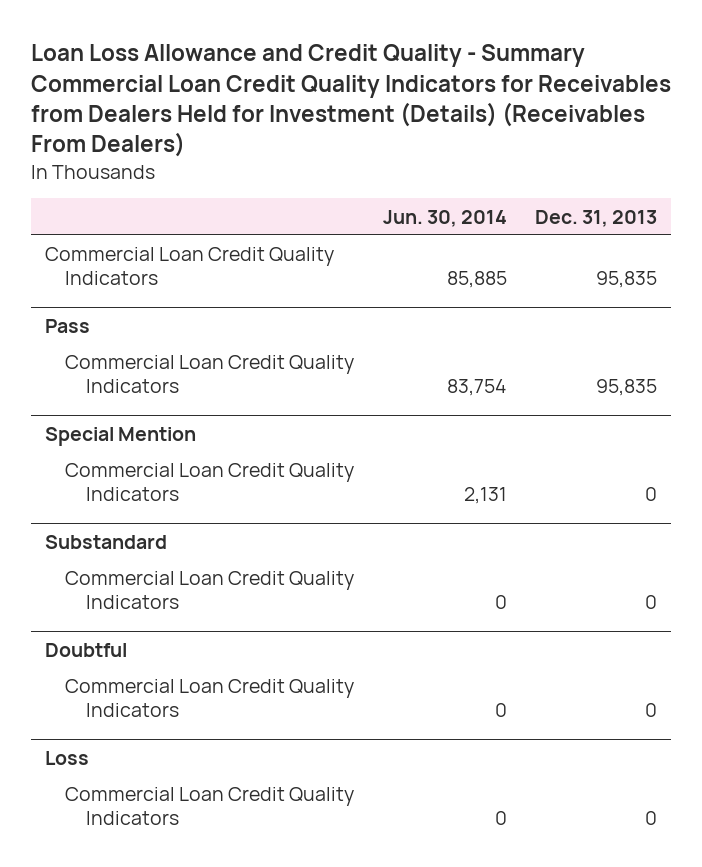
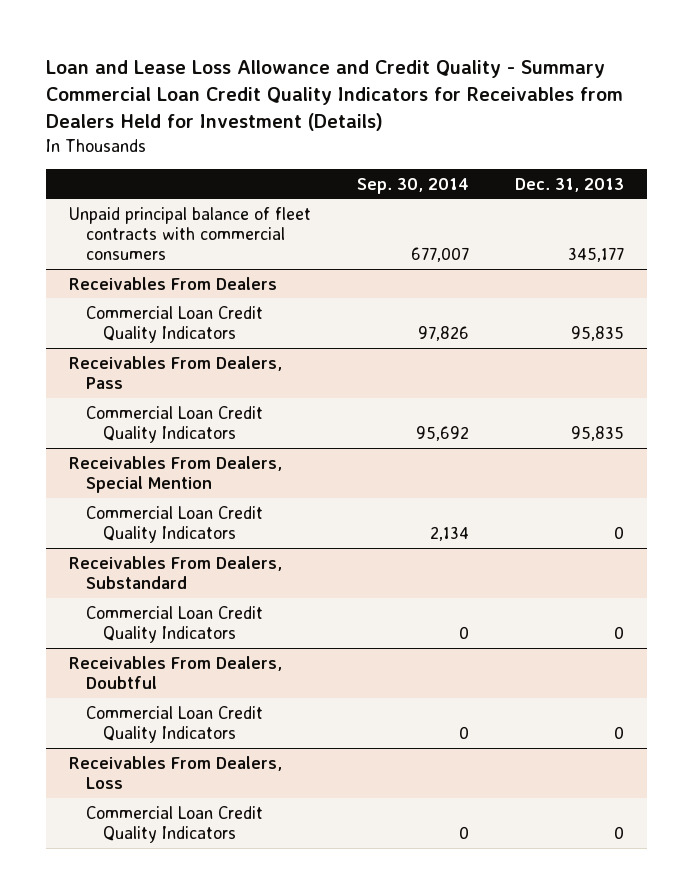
- Loan Loss Allowance and Credit Quality - Summary Commercial Loan Credit Quality Indicators for Receivables from Dealers Held for Investment (Details) (Receivables From Dealers)
+ Loan and Lease Loss Allowance and Credit Quality - Summary Commercial Loan Credit Quality Indicators for Receivables from Dealers Held for Investment (Details)
- | Jun. 30, 2014 | Dec. 31, 2013
+ | Sep. 30, 2014 | Dec. 31, 2013
+ Unpaid principal balance of fleet contracts with commercial consumers | 677,007 | 345,177
+ Receivables From Dealers
- Pass
+ Receivables From Dealers, Pass
- Special Mention
+ Receivables From Dealers, Special Mention
- Substandard
+ Receivables From Dealers, Substandard
- Doubtful
+ Receivables From Dealers, Doubtful
- Loss
+ Receivables From Dealers, Loss

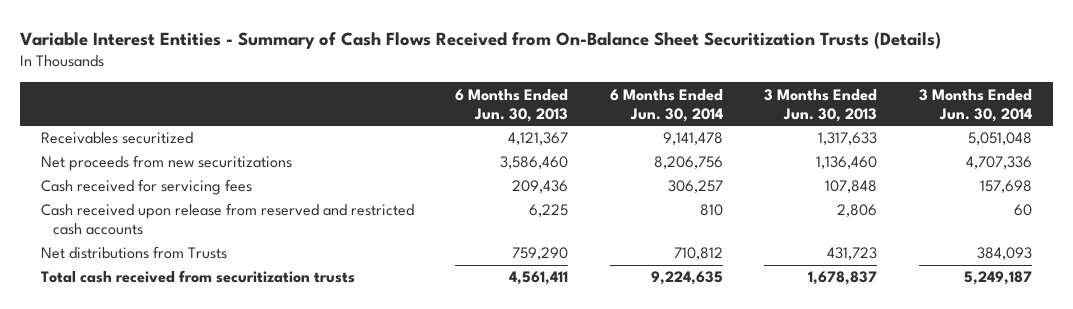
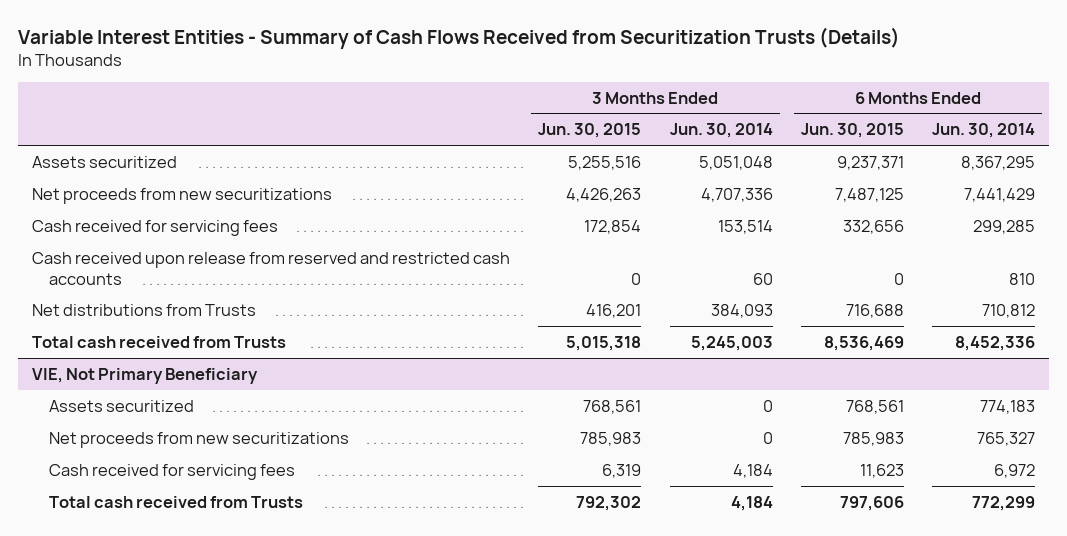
- Variable Interest Entities - Summary of Cash Flows Received from On-Balance Sheet Securitization Trusts (Details)
+ Variable Interest Entities - Summary of Cash Flows Received from Securitization Trusts (Details)
- | 6 Months Ended Jun. 30, 2013 | 6 Months Ended Jun. 30, 2014 | 3 Months Ended Jun. 30, 2013 | 3 Months Ended Jun. 30, 2014
+ | 3 Months Ended Jun. 30, 2015 | 3 Months Ended Jun. 30, 2014 | 6 Months Ended Jun. 30, 2015 | 6 Months Ended Jun. 30, 2014
- Receivables securitized | 4,121,367 | 9,141,478 | 1,317,633 | 5,051,048
- Net proceeds from new securitizations | 3,586,460 | 8,206,756 | 1,136,460 | 4,707,336
- Cash received for servicing fees | 209,436 | 306,257 | 107,848 | 157,698
+ Assets securitized | 5,255,516 | 5,051,048 | 9,237,371 | 8,367,295
+ Net proceeds from new securitizations | 4,426,263 | 4,707,336 | 7,487,125 | 7,441,429
+ Cash received for servicing fees | 172,854 | 153,514 | 332,656 | 299,285
- Total cash received from securitization trusts | 4,561,411 | 9,224,635 | 1,678,837 | 5,249,187
+ Total cash received from Trusts | 5,015,318 | 5,245,003 | 8,536,469 | 8,452,336
+ VIE, Not Primary Beneficiary
+ Assets securitized | 768,561 | 0 | 768,561 | 774,183
+ Net proceeds from new securitizations | 785,983 | 0 | 785,983 | 765,327
+ Cash received for servicing fees | 6,319 | 4,184 | 11,623 | 6,972
+ Total cash received from Trusts | 792,302 | 4,184 | 797,606 | 772,299

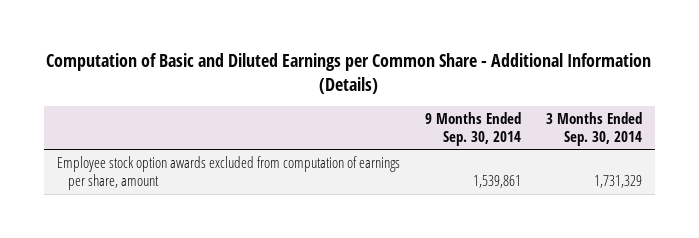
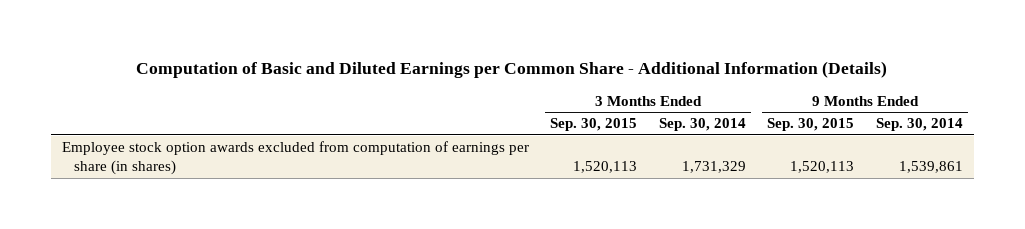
- | 9 Months Ended Sep. 30, 2014 | 3 Months Ended Sep. 30, 2014
+ | 3 Months Ended Sep. 30, 2015 | 3 Months Ended Sep. 30, 2014 | 9 Months Ended Sep. 30, 2015 | 9 Months Ended Sep. 30, 2014
- Employee stock option awards excluded from computation of earnings per share, amount | 1,539,861 | 1,731,329
+ Employee stock option awards excluded from computation of earnings per share (in shares) | 1,520,113 | 1,731,329 | 1,520,113 | 1,539,861

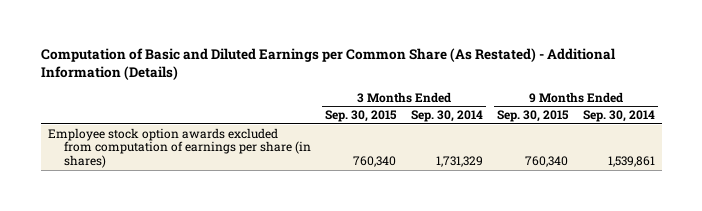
- Computation of Basic and Diluted Earnings per Common Share - Additional Information (Details)
+ Computation of Basic and Diluted Earnings per Common Share (As Restated) - Additional Information (Details)
- Employee stock option awards excluded from computation of earnings per share (in shares) | 1,520,113 | 1,731,329 | 1,520,113 | 1,539,861
+ Employee stock option awards excluded from computation of earnings per share (in shares) | 760,340 | 1,731,329 | 760,340 | 1,539,861

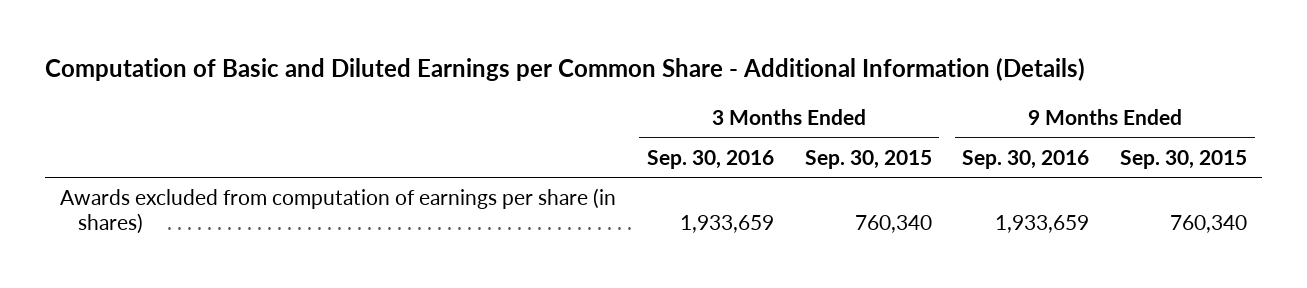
- Computation of Basic and Diluted Earnings per Common Share (As Restated) - Additional Information (Details)
+ Computation of Basic and Diluted Earnings per Common Share - Additional Information (Details)
- | 3 Months Ended Sep. 30, 2015 | 3 Months Ended Sep. 30, 2014 | 9 Months Ended Sep. 30, 2015 | 9 Months Ended Sep. 30, 2014
+ | 3 Months Ended Sep. 30, 2016 | 3 Months Ended Sep. 30, 2015 | 9 Months Ended Sep. 30, 2016 | 9 Months Ended Sep. 30, 2015
- Employee stock option awards excluded from computation of earnings per share (in shares) | 760,340 | 1,731,329 | 760,340 | 1,539,861
+ Awards excluded from computation of earnings per share (in shares) | 1,933,659 | 760,340 | 1,933,659 | 760,340

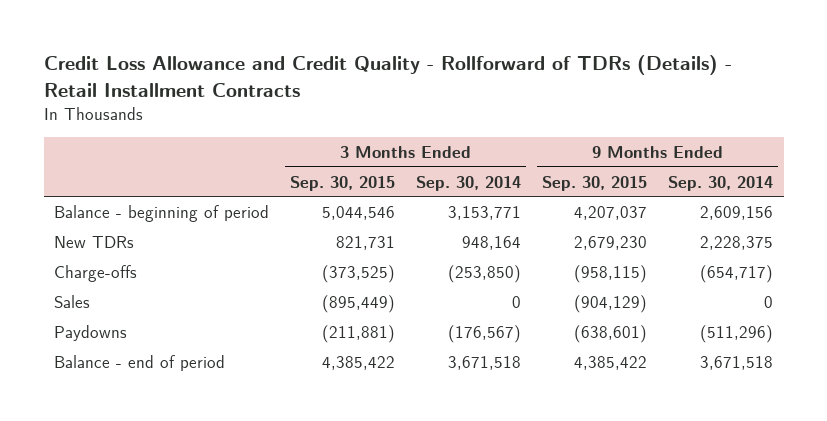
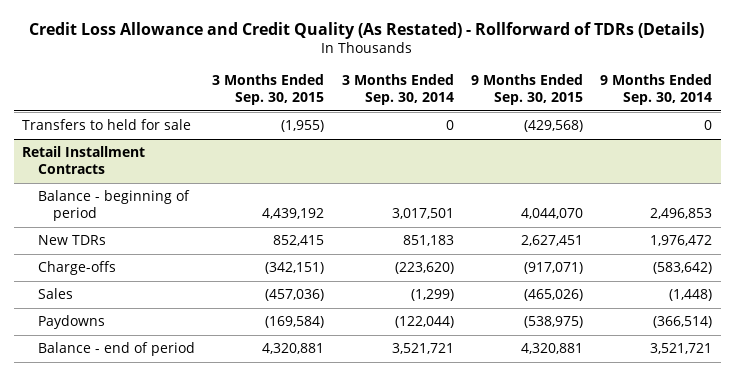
- Credit Loss Allowance and Credit Quality - Rollforward of TDRs (Details) - Retail Installment Contracts
+ Credit Loss Allowance and Credit Quality (As Restated) - Rollforward of TDRs (Details)
- Balance - beginning of period | 5,044,546 | 3,153,771 | 4,207,037 | 2,609,156
- New TDRs | 821,731 | 948,164 | 2,679,230 | 2,228,375
- Charge-offs | (373,525) | (253,850) | (958,115) | (654,717)
- Sales | (895,449) | 0 | (904,129) | 0
- Paydowns | (211,881) | (176,567) | (638,601) | (511,296)
- Balance - end of period | 4,385,422 | 3,671,518 | 4,385,422 | 3,671,518
+ Transfers to held for sale | (1,955) | 0 | (429,568) | 0
+ Retail Installment Contracts
+ Balance - beginning of period | 4,439,192 | 3,017,501 | 4,044,070 | 2,496,853
+ New TDRs | 852,415 | 851,183 | 2,627,451 | 1,976,472
+ Charge-offs | (342,151) | (223,620) | (917,071) | (583,642)
+ Sales | (457,036) | (1,299) | (465,026) | (1,448)
+ Paydowns | (169,584) | (122,044) | (538,975) | (366,514)
+ Balance - end of period | 4,320,881 | 3,521,721 | 4,320,881 | 3,521,721

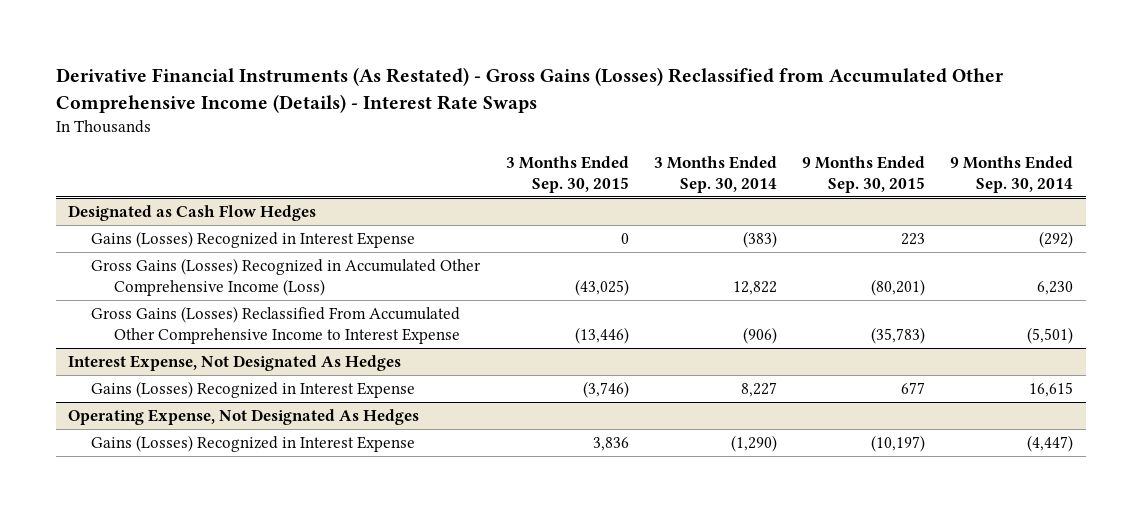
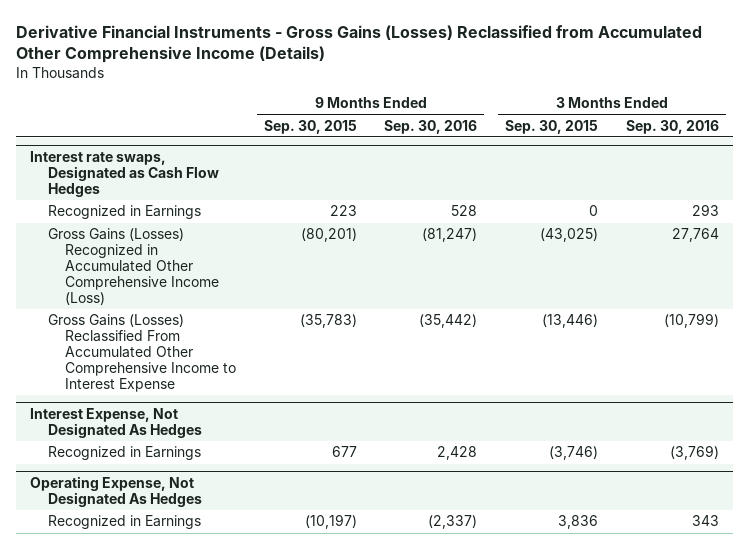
- Derivative Financial Instruments (As Restated) - Gross Gains (Losses) Reclassified from Accumulated Other Comprehensive Income (Details) - Interest Rate Swaps
+ Derivative Financial Instruments - Gross Gains (Losses) Reclassified from Accumulated Other Comprehensive Income (Details)
- | 3 Months Ended Sep. 30, 2015 | 3 Months Ended Sep. 30, 2014 | 9 Months Ended Sep. 30, 2015 | 9 Months Ended Sep. 30, 2014
+ | 9 Months Ended Sep. 30, 2015 | 9 Months Ended Sep. 30, 2016 | 3 Months Ended Sep. 30, 2015 | 3 Months Ended Sep. 30, 2016
- Designated as Cash Flow Hedges
- Gains (Losses) Recognized in Interest Expense | 0 | (383) | 223 | (292)
+ Interest rate swaps, Designated as Cash Flow Hedges
+ Recognized in Earnings | 223 | 528 | 0 | 293
@ Interest Expense, Not Designated As Hedges
- Gains (Losses) Recognized in Interest Expense | (3,746) | 8,227 | 677 | 16,615
+ Recognized in Earnings | 677 | 2,428 | (3,746) | (3,769)
@ Operating Expense, Not Designated As Hedges
- Gains (Losses) Recognized in Interest Expense | 3,836 | (1,290) | (10,197) | (4,447)
+ Recognized in Earnings | (10,197) | (2,337) | 3,836 | 343

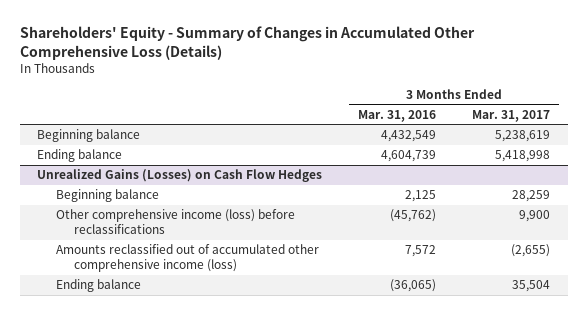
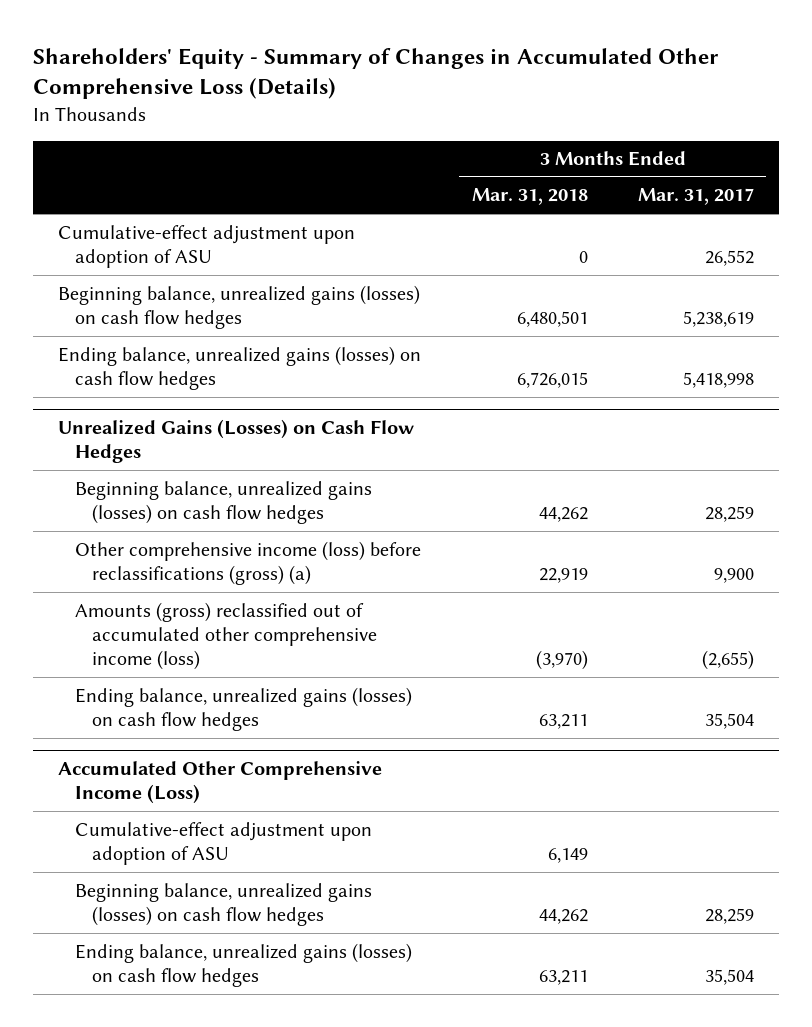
- | 3 Months Ended Mar. 31, 2016 | 3 Months Ended Mar. 31, 2017
+ | 3 Months Ended Mar. 31, 2018 | 3 Months Ended Mar. 31, 2017
- Beginning balance | 4,432,549 | 5,238,619
- Ending balance | 4,604,739 | 5,418,998
+ Cumulative-effect adjustment upon adoption of ASU | 0 | 26,552
+ Beginning balance, unrealized gains (losses) on cash flow hedges | 6,480,501 | 5,238,619
+ Ending balance, unrealized gains (losses) on cash flow hedges | 6,726,015 | 5,418,998
@ Unrealized Gains (Losses) on Cash Flow Hedges
- Beginning balance | 2,125 | 28,259
- Other comprehensive income (loss) before reclassifications | (45,762) | 9,900
- Amounts reclassified out of accumulated other comprehensive income (loss) | 7,572 | (2,655)
- Ending balance | (36,065) | 35,504
+ Beginning balance, unrealized gains (losses) on cash flow hedges | 44,262 | 28,259
+ Other comprehensive income (loss) before reclassifications (gross) (a) | 22,919 | 9,900
+ Amounts (gross) reclassified out of accumulated other comprehensive income (loss) | (3,970) | (2,655)
+ Ending balance, unrealized gains (losses) on cash flow hedges | 63,211 | 35,504
+ Accumulated Other Comprehensive Income (Loss)
+ Cumulative-effect adjustment upon adoption of ASU | 6,149 |
+ Beginning balance, unrealized gains (losses) on cash flow hedges | 44,262 | 28,259
+ Ending balance, unrealized gains (losses) on cash flow hedges | 63,211 | 35,504

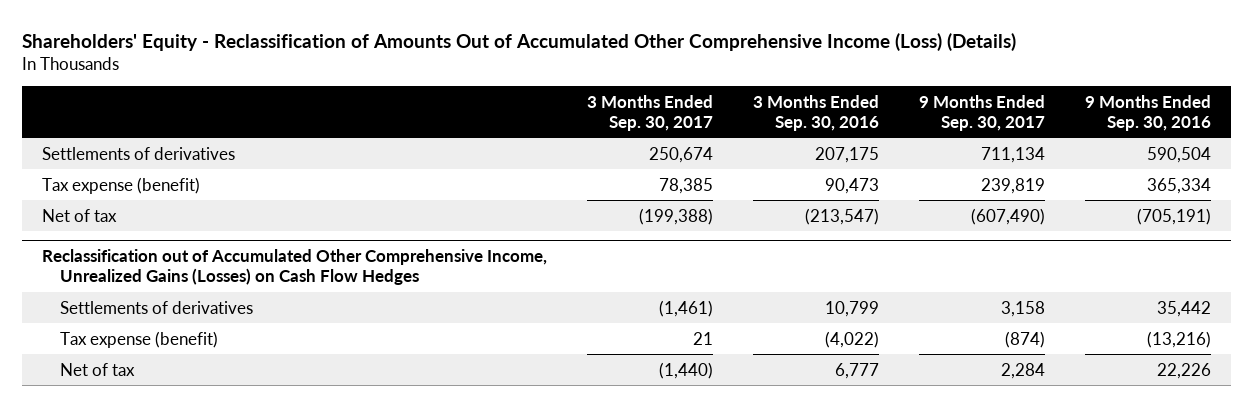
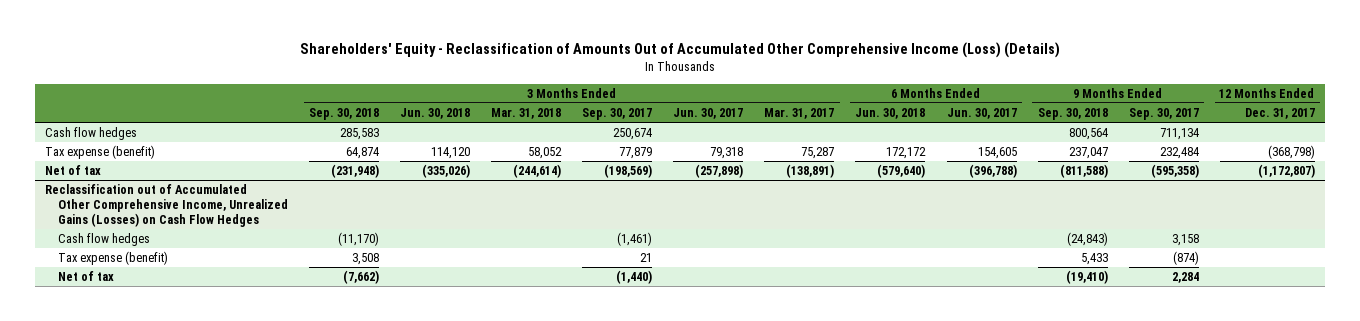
- | 3 Months Ended Sep. 30, 2017 | 3 Months Ended Sep. 30, 2016 | 9 Months Ended Sep. 30, 2017 | 9 Months Ended Sep. 30, 2016
+ | 3 Months Ended Sep. 30, 2018 | 3 Months Ended Jun. 30, 2018 | 3 Months Ended Mar. 31, 2018 | 3 Months Ended Sep. 30, 2017 | 3 Months Ended Jun. 30, 2017 | 3 Months Ended Mar. 31, 2017 | 6 Months Ended Jun. 30, 2018 | 6 Months Ended Jun. 30, 2017 | 9 Months Ended Sep. 30, 2018 | 9 Months Ended Sep. 30, 2017 | 12 Months Ended Dec. 31, 2017
- Settlements of derivatives | 250,674 | 207,175 | 711,134 | 590,504
- Tax expense (benefit) | 78,385 | 90,473 | 239,819 | 365,334
- Net of tax | (199,388) | (213,547) | (607,490) | (705,191)
+ Cash flow hedges | 285,583 | | | 250,674 | | | | | 800,564 | 711,134 |
+ Tax expense (benefit) | 64,874 | 114,120 | 58,052 | 77,879 | 79,318 | 75,287 | 172,172 | 154,605 | 237,047 | 232,484 | (368,798)
+ Net of tax | (231,948) | (335,026) | (244,614) | (198,569) | (257,898) | (138,891) | (579,640) | (396,788) | (811,588) | (595,358) | (1,172,807)
@ Reclassification out of Accumulated Other Comprehensive Income, Unrealized Gains (Losses) on Cash Flow Hedges
- Settlements of derivatives | (1,461) | 10,799 | 3,158 | 35,442
+ Cash flow hedges | (11,170) | | | (1,461) | | | | | (24,843) | 3,158 |

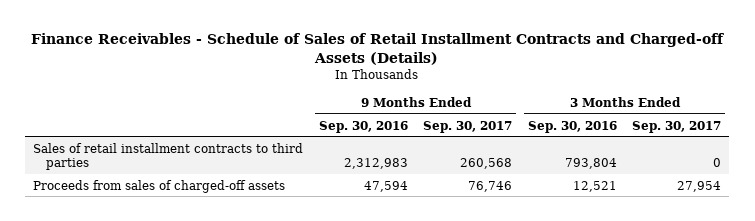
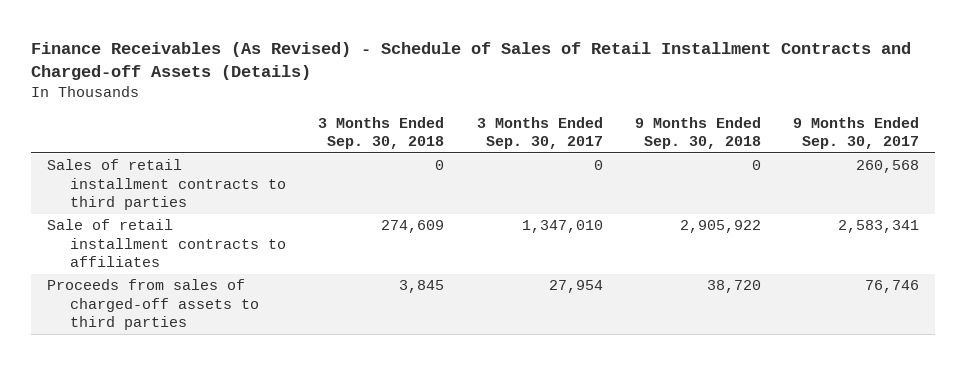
- Finance Receivables - Schedule of Sales of Retail Installment Contracts and Charged-off Assets (Details)
+ Finance Receivables (As Revised) - Schedule of Sales of Retail Installment Contracts and Charged-off Assets (Details)
- | 9 Months Ended Sep. 30, 2016 | 9 Months Ended Sep. 30, 2017 | 3 Months Ended Sep. 30, 2016 | 3 Months Ended Sep. 30, 2017
+ | 3 Months Ended Sep. 30, 2018 | 3 Months Ended Sep. 30, 2017 | 9 Months Ended Sep. 30, 2018 | 9 Months Ended Sep. 30, 2017
- Proceeds from sales of charged-off assets | 47,594 | 76,746 | 12,521 | 27,954
+ Sale of retail installment contracts to affiliates | 274,609 | 1,347,010 | 2,905,922 | 2,583,341
+ Proceeds from sales of charged-off assets to third parties | 3,845 | 27,954 | 38,720 | 76,746

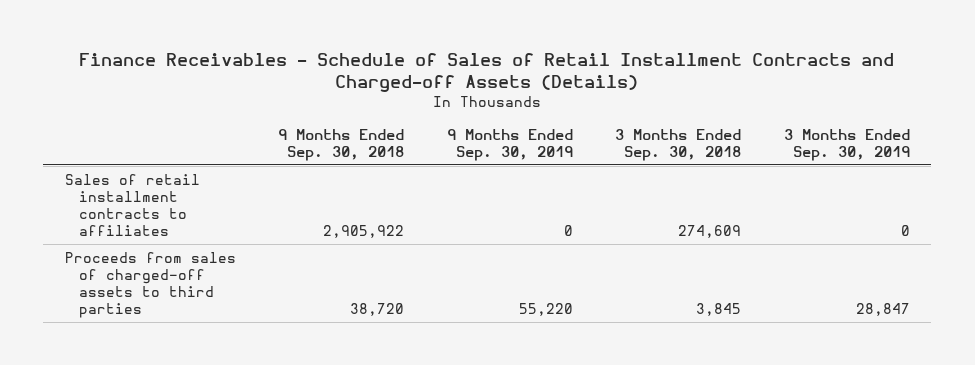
- Finance Receivables (As Revised) - Schedule of Sales of Retail Installment Contracts and Charged-off Assets (Details)
+ Finance Receivables - Schedule of Sales of Retail Installment Contracts and Charged-off Assets (Details)
- | 3 Months Ended Sep. 30, 2018 | 3 Months Ended Sep. 30, 2017 | 9 Months Ended Sep. 30, 2018 | 9 Months Ended Sep. 30, 2017
+ | 9 Months Ended Sep. 30, 2018 | 9 Months Ended Sep. 30, 2019 | 3 Months Ended Sep. 30, 2018 | 3 Months Ended Sep. 30, 2019
- Sales of retail installment contracts to third parties | 0 | 0 | 0 | 260,568
- Sale of retail installment contracts to affiliates | 274,609 | 1,347,010 | 2,905,922 | 2,583,341
+ Sales of retail installment contracts to affiliates | 2,905,922 | 0 | 274,609 | 0

